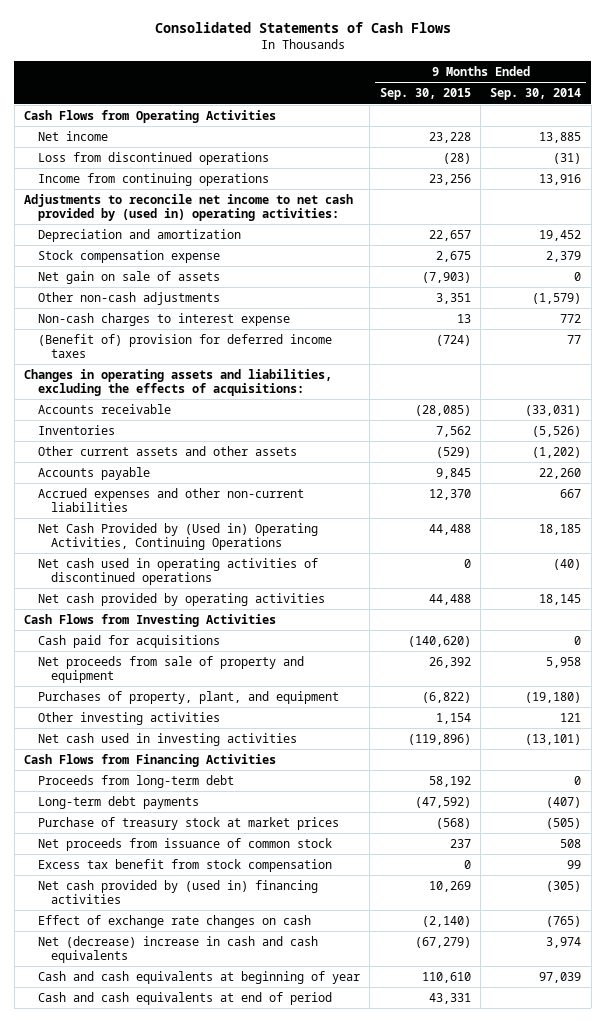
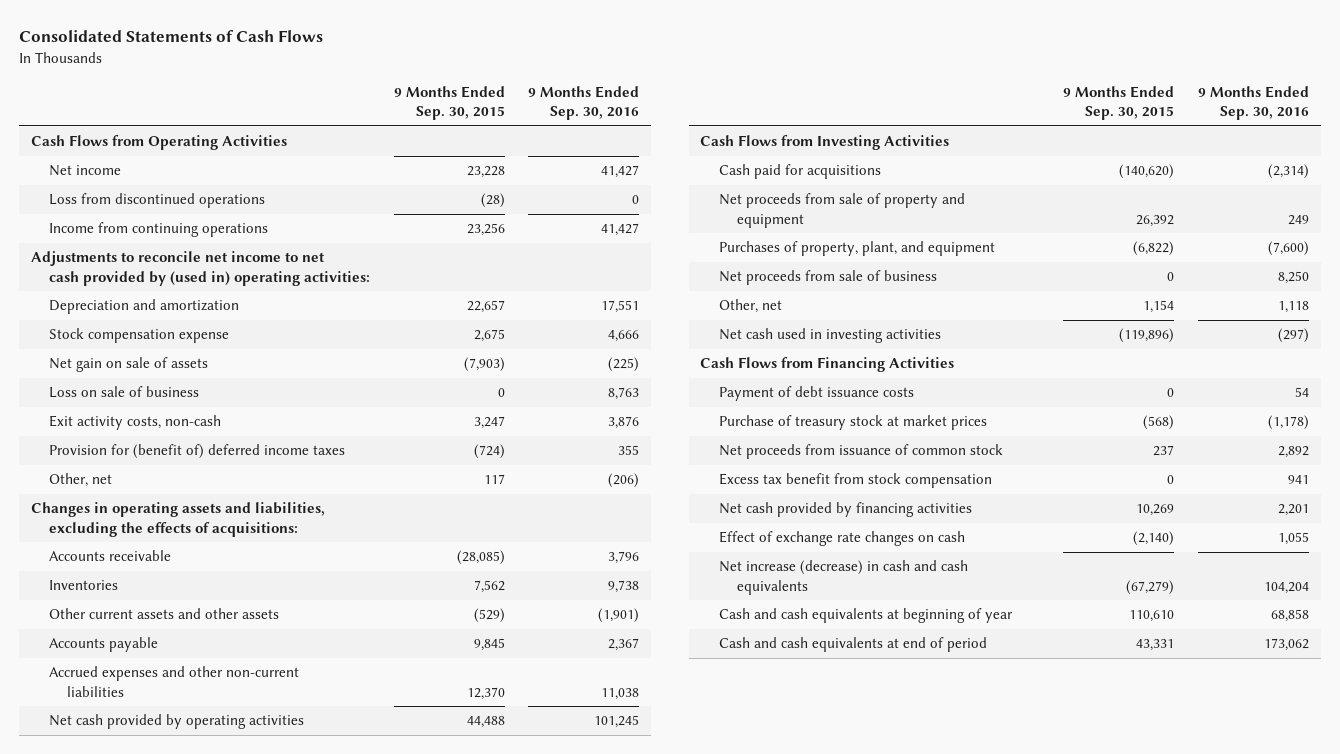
- | 9 Months Ended Sep. 30, 2015 | 9 Months Ended Sep. 30, 2014
+ | 9 Months Ended Sep. 30, 2015 | 9 Months Ended Sep. 30, 2016
- Other non-cash adjustments | 3,351 | (1,579)
- Non-cash charges to interest expense | 13 | 772
- (Benefit of) provision for deferred income taxes | (724) | 77
+ Loss on sale of business | 0 | 8,763
+ Exit activity costs, non-cash | 3,247 | 3,876
+ Provision for (benefit of) deferred income taxes | (724) | 355
+ Other, net | 117 | (206)
- Net Cash Provided by (Used in) Operating Activities, Continuing Operations | 44,488 | 18,185
- Net cash used in operating activities of discontinued operations | 0 | (40)
- Other investing activities | 1,154 | 121
+ Net proceeds from sale of business | 0 | 8,250
+ Other, net | 1,154 | 1,118
- Proceeds from long-term debt | 58,192 | 0
- Long-term debt payments | (47,592) | (407)
+ Payment of debt issuance costs | 0 | 54
- Net cash provided by (used in) financing activities | 10,269 | (305)
+ Net cash provided by financing activities | 10,269 | 2,201
- Net (decrease) increase in cash and cash equivalents | (67,279) | 3,974
+ Net increase (decrease) in cash and cash equivalents | (67,279) | 104,204

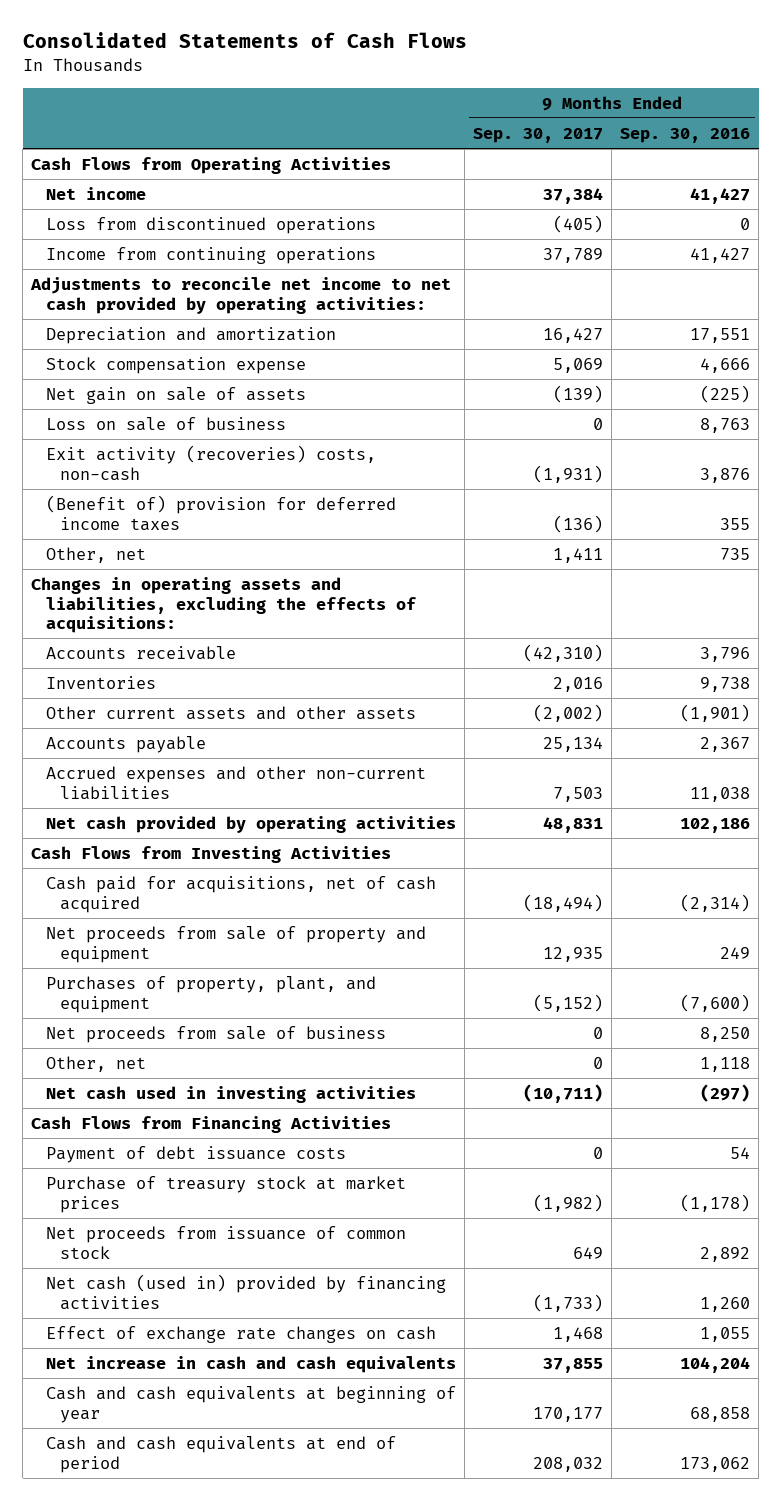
- | 9 Months Ended Sep. 30, 2015 | 9 Months Ended Sep. 30, 2016
+ | 9 Months Ended Sep. 30, 2017 | 9 Months Ended Sep. 30, 2016
- Adjustments to reconcile net income to net cash provided by (used in) operating activities:
+ Adjustments to reconcile net income to net cash provided by operating activities:
- Exit activity costs, non-cash | 3,247 | 3,876
- Provision for (benefit of) deferred income taxes | (724) | 355
- Other, net | 117 | (206)
+ Exit activity (recoveries) costs, non-cash | (1,931) | 3,876
+ (Benefit of) provision for deferred income taxes | (136) | 355
+ Other, net | 1,411 | 735
- Net cash provided by operating activities | 44,488 | 101,245
+ Net cash provided by operating activities | 48,831 | 102,186
- Cash paid for acquisitions | (140,620) | (2,314)
+ Cash paid for acquisitions, net of cash acquired | (18,494) | (2,314)
- Excess tax benefit from stock compensation | 0 | 941
- Net cash provided by financing activities | 10,269 | 2,201
+ Net cash (used in) provided by financing activities | (1,733) | 1,260
- Net increase (decrease) in cash and cash equivalents | (67,279) | 104,204
+ Net increase in cash and cash equivalents | 37,855 | 104,204

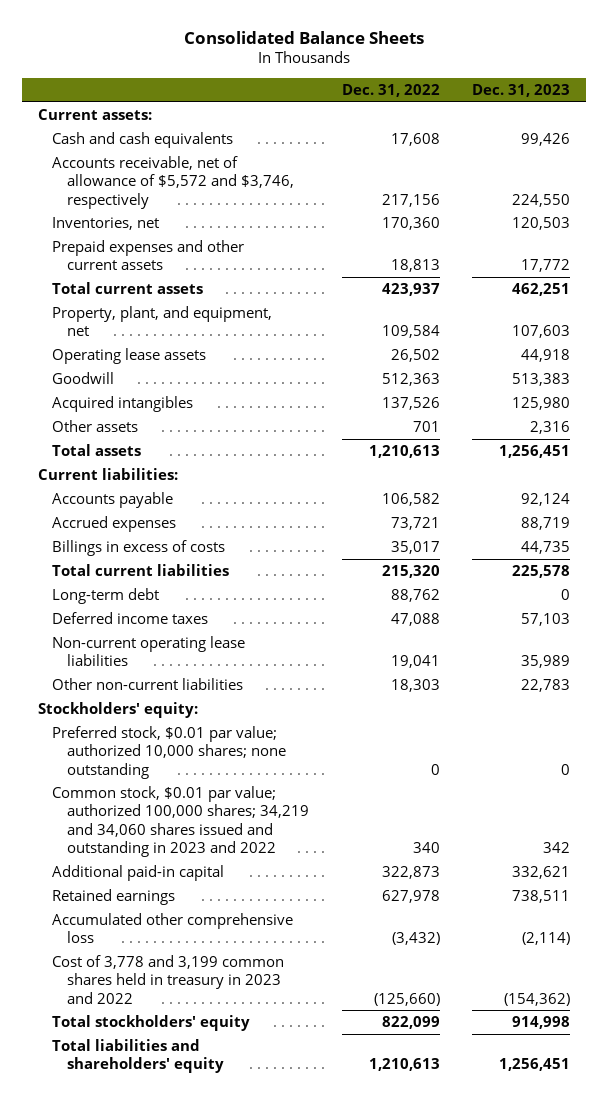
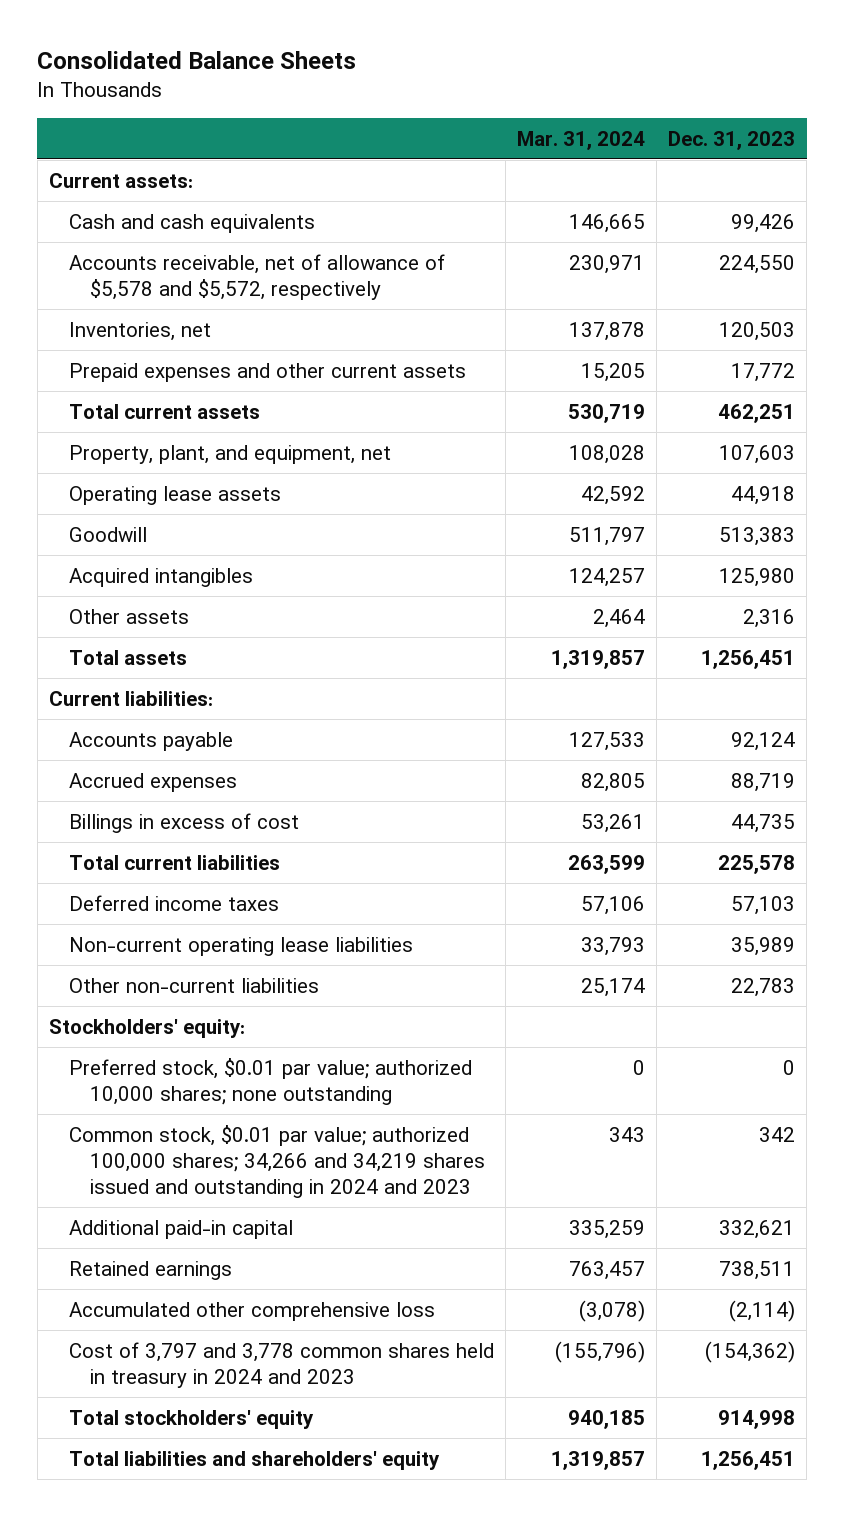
- | Dec. 31, 2022 | Dec. 31, 2023
+ | Mar. 31, 2024 | Dec. 31, 2023
- Accounts receivable, net of allowance of $5,572 and $3,746, respectively | 217,156 | 224,550
+ Accounts receivable, net of allowance of $5,578 and $5,572, respectively | 230,971 | 224,550
- Billings in excess of costs | 35,017 | 44,735
+ Billings in excess of cost | 53,261 | 44,735
- Long-term debt | 88,762 | 0
- Common stock, $0.01 par value; authorized 100,000 shares; 34,219 and 34,060 shares issued and outstanding in 2023 and 2022 | 340 | 342
+ Common stock, $0.01 par value; authorized 100,000 shares; 34,266 and 34,219 shares issued and outstanding in 2024 and 2023 | 343 | 342
- Cost of 3,778 and 3,199 common shares held in treasury in 2023 and 2022 | (125,660) | (154,362)
+ Cost of 3,797 and 3,778 common shares held in treasury in 2024 and 2023 | (155,796) | (154,362)

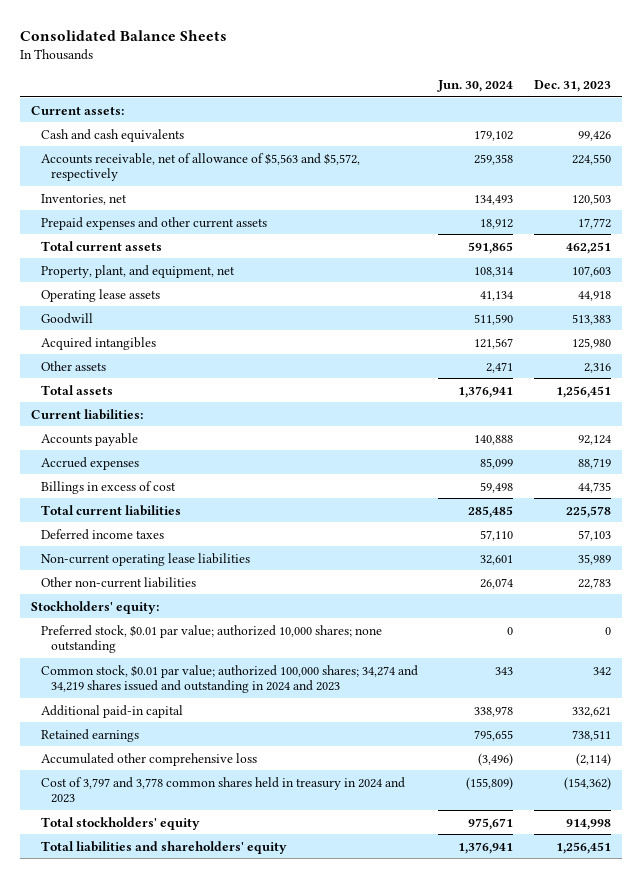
- | Mar. 31, 2024 | Dec. 31, 2023
+ | Jun. 30, 2024 | Dec. 31, 2023
- Accounts receivable, net of allowance of $5,578 and $5,572, respectively | 230,971 | 224,550
+ Accounts receivable, net of allowance of $5,563 and $5,572, respectively | 259,358 | 224,550
- Common stock, $0.01 par value; authorized 100,000 shares; 34,266 and 34,219 shares issued and outstanding in 2024 and 2023 | 343 | 342
+ Common stock, $0.01 par value; authorized 100,000 shares; 34,274 and 34,219 shares issued and outstanding in 2024 and 2023 | 343 | 342

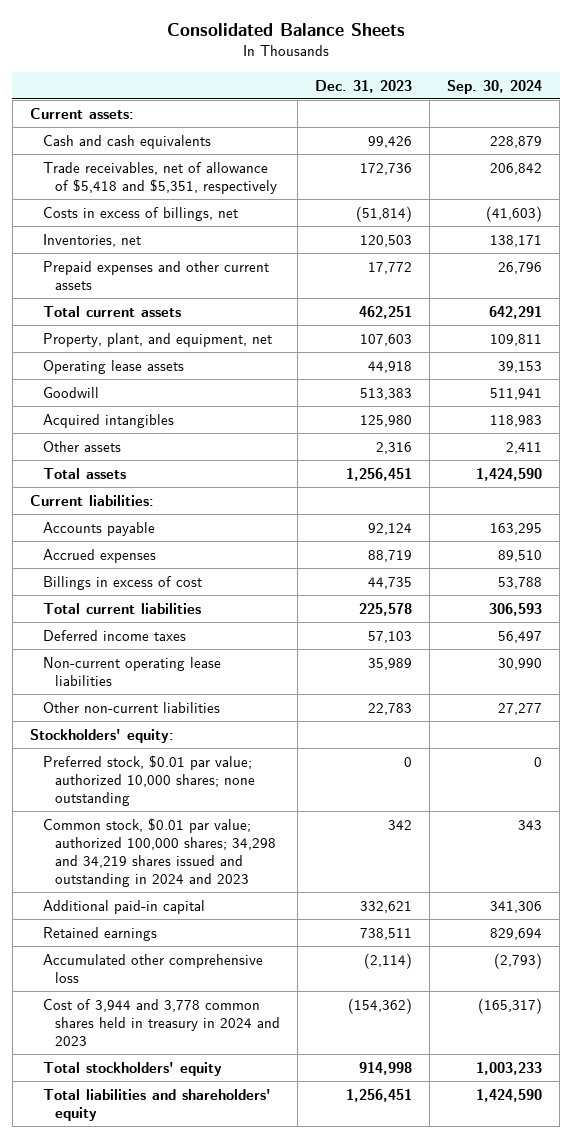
- | Jun. 30, 2024 | Dec. 31, 2023
+ | Dec. 31, 2023 | Sep. 30, 2024
- Accounts receivable, net of allowance of $5,563 and $5,572, respectively | 259,358 | 224,550
+ Trade receivables, net of allowance of $5,418 and $5,351, respectively | 172,736 | 206,842
+ Costs in excess of billings, net | (51,814) | (41,603)
- Common stock, $0.01 par value; authorized 100,000 shares; 34,274 and 34,219 shares issued and outstanding in 2024 and 2023 | 343 | 342
+ Common stock, $0.01 par value; authorized 100,000 shares; 34,298 and 34,219 shares issued and outstanding in 2024 and 2023 | 342 | 343
- Cost of 3,797 and 3,778 common shares held in treasury in 2024 and 2023 | (155,809) | (154,362)
+ Cost of 3,944 and 3,778 common shares held in treasury in 2024 and 2023 | (154,362) | (165,317)

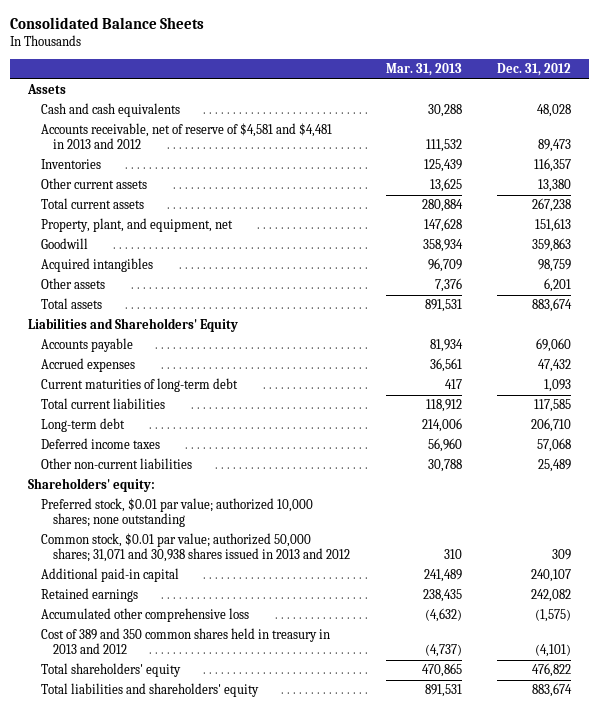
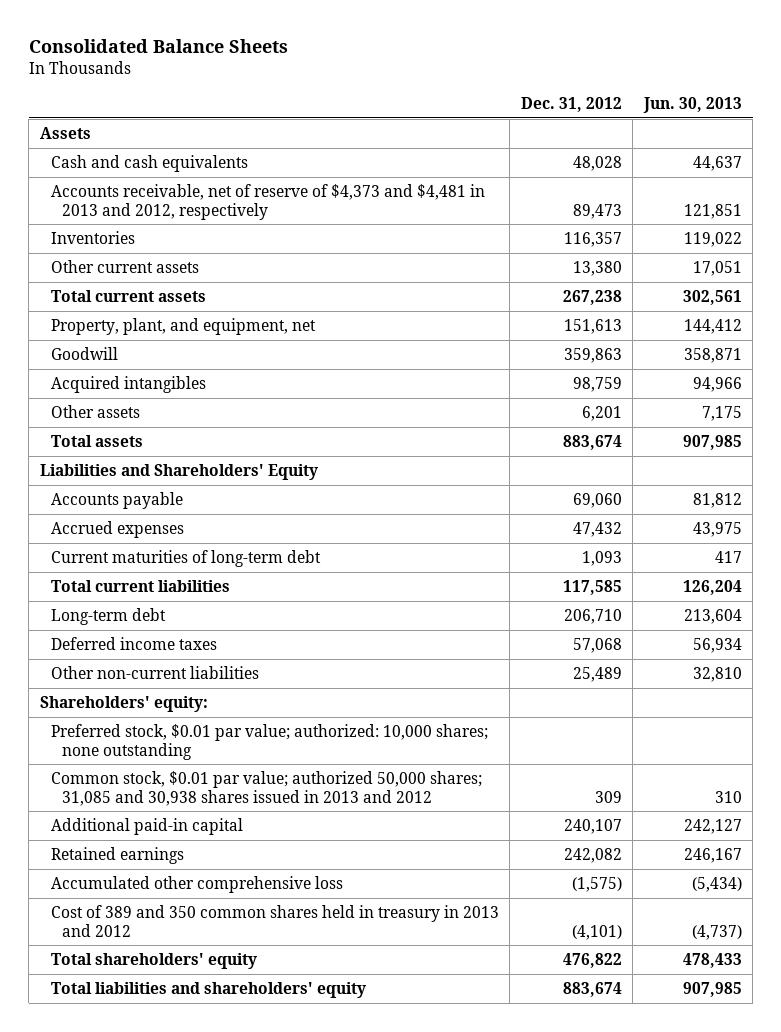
- | Mar. 31, 2013 | Dec. 31, 2012
+ | Dec. 31, 2012 | Jun. 30, 2013
- Accounts receivable, net of reserve of $4,581 and $4,481 in 2013 and 2012 | 111,532 | 89,473
+ Accounts receivable, net of reserve of $4,373 and $4,481 in 2013 and 2012, respectively | 89,473 | 121,851
- Preferred stock, $0.01 par value; authorized 10,000 shares; none outstanding
- Common stock, $0.01 par value; authorized 50,000 shares; 31,071 and 30,938 shares issued in 2013 and 2012 | 310 | 309
+ Preferred stock, $0.01 par value; authorized: 10,000 shares; none outstanding
+ Common stock, $0.01 par value; authorized 50,000 shares; 31,085 and 30,938 shares issued in 2013 and 2012 | 309 | 310

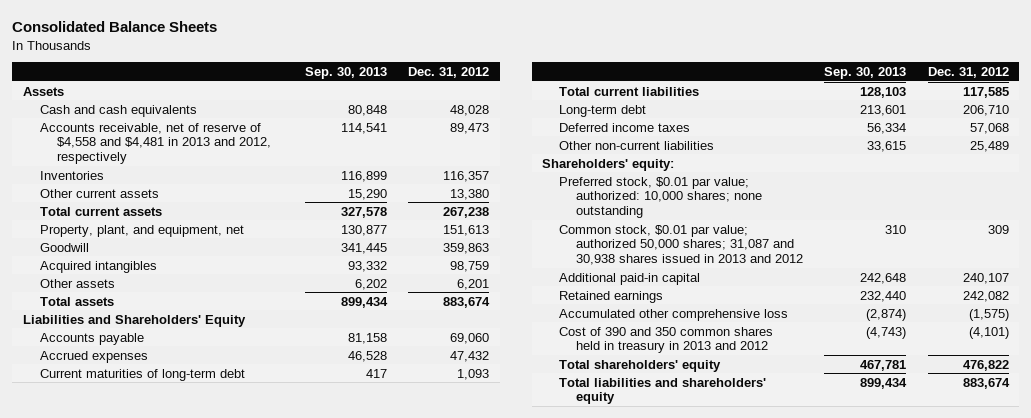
- | Dec. 31, 2012 | Jun. 30, 2013
+ | Sep. 30, 2013 | Dec. 31, 2012
- Accounts receivable, net of reserve of $4,373 and $4,481 in 2013 and 2012, respectively | 89,473 | 121,851
+ Accounts receivable, net of reserve of $4,558 and $4,481 in 2013 and 2012, respectively | 114,541 | 89,473
- Common stock, $0.01 par value; authorized 50,000 shares; 31,085 and 30,938 shares issued in 2013 and 2012 | 309 | 310
+ Common stock, $0.01 par value; authorized 50,000 shares; 31,087 and 30,938 shares issued in 2013 and 2012 | 310 | 309
- Cost of 389 and 350 common shares held in treasury in 2013 and 2012 | (4,101) | (4,737)
+ Cost of 390 and 350 common shares held in treasury in 2013 and 2012 | (4,743) | (4,101)

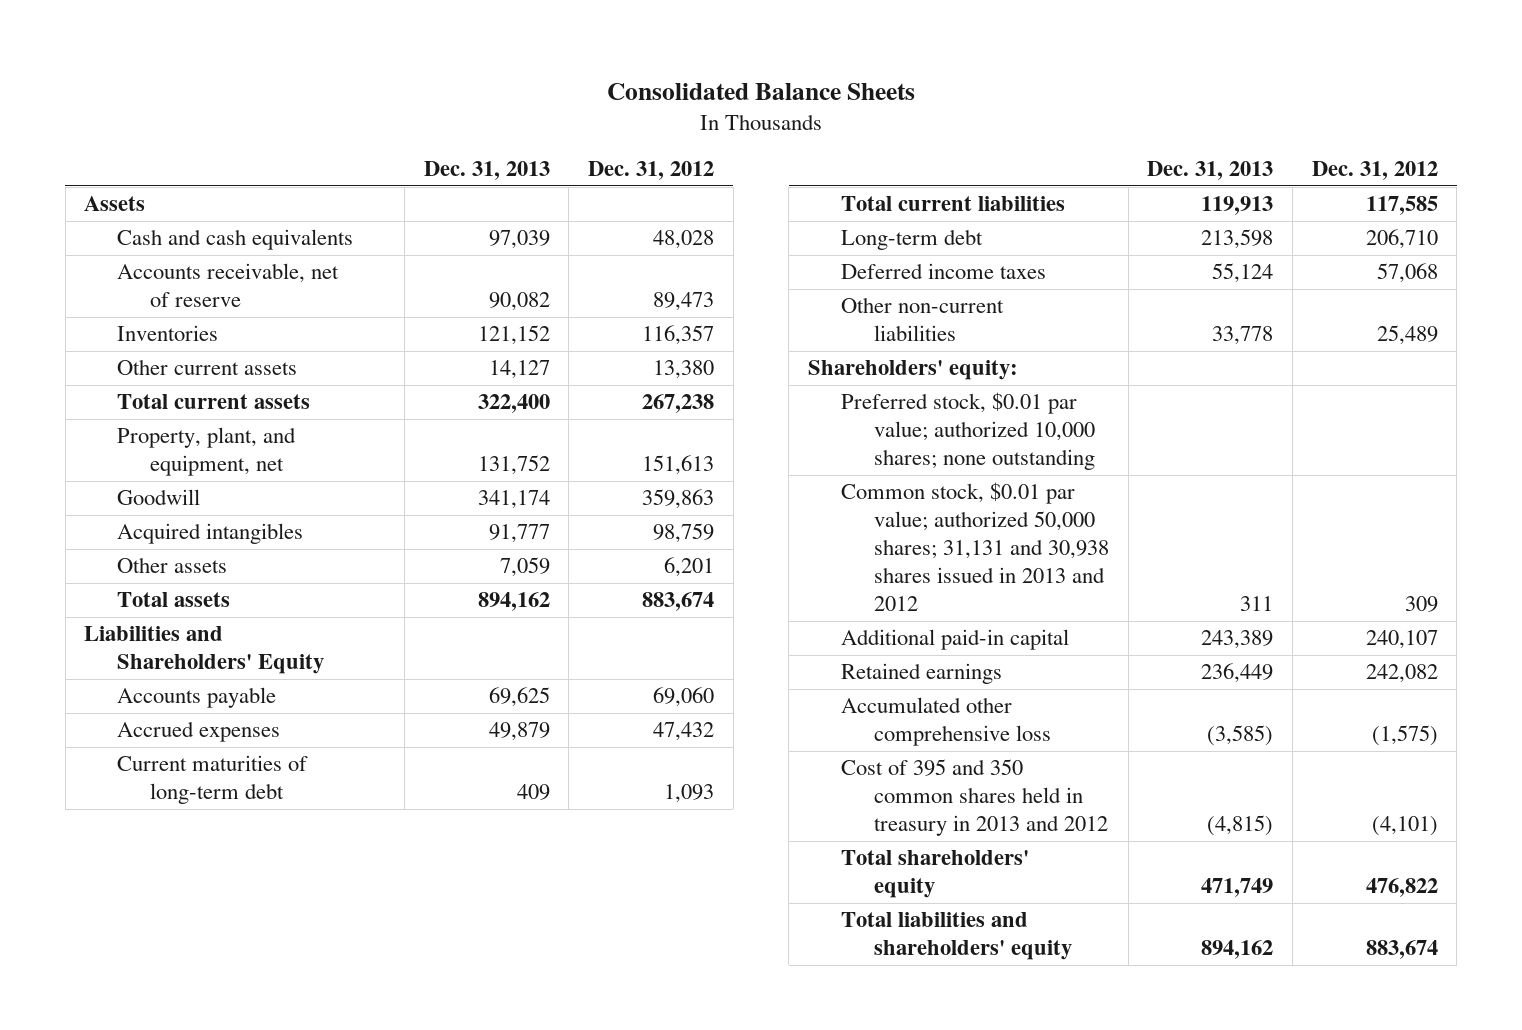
- | Sep. 30, 2013 | Dec. 31, 2012
+ | Dec. 31, 2013 | Dec. 31, 2012
- Accounts receivable, net of reserve of $4,558 and $4,481 in 2013 and 2012, respectively | 114,541 | 89,473
+ Accounts receivable, net of reserve | 90,082 | 89,473
- Preferred stock, $0.01 par value; authorized: 10,000 shares; none outstanding
- Common stock, $0.01 par value; authorized 50,000 shares; 31,087 and 30,938 shares issued in 2013 and 2012 | 310 | 309
+ Preferred stock, $0.01 par value; authorized 10,000 shares; none outstanding
+ Common stock, $0.01 par value; authorized 50,000 shares; 31,131 and 30,938 shares issued in 2013 and 2012 | 311 | 309
- Cost of 390 and 350 common shares held in treasury in 2013 and 2012 | (4,743) | (4,101)
+ Cost of 395 and 350 common shares held in treasury in 2013 and 2012 | (4,815) | (4,101)

